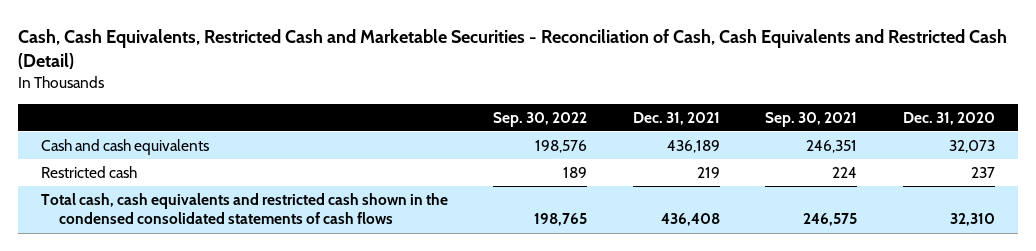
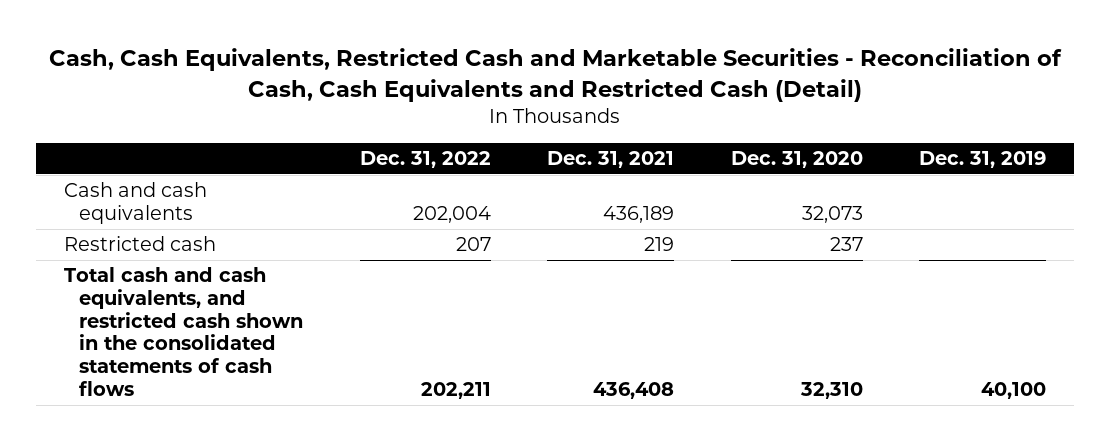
- | Sep. 30, 2022 | Dec. 31, 2021 | Sep. 30, 2021 | Dec. 31, 2020
+ | Dec. 31, 2022 | Dec. 31, 2021 | Dec. 31, 2020 | Dec. 31, 2019
- Total cash, cash equivalents and restricted cash shown in the condensed consolidated statements of cash flows | 198,765 | 436,408 | 246,575 | 32,310
+ Total cash and cash equivalents, and restricted cash shown in the consolidated statements of cash flows | 202,211 | 436,408 | 32,310 | 40,100

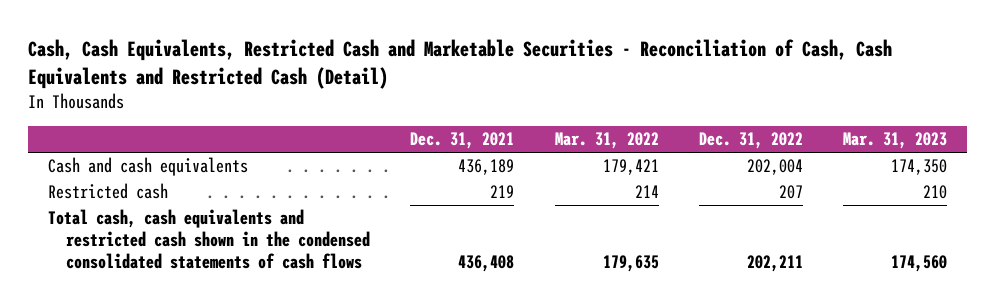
- | Dec. 31, 2022 | Dec. 31, 2021 | Dec. 31, 2020 | Dec. 31, 2019
+ | Dec. 31, 2021 | Mar. 31, 2022 | Dec. 31, 2022 | Mar. 31, 2023
- Total cash and cash equivalents, and restricted cash shown in the consolidated statements of cash flows | 202,211 | 436,408 | 32,310 | 40,100
+ Total cash, cash equivalents and restricted cash shown in the condensed consolidated statements of cash flows | 436,408 | 179,635 | 202,211 | 174,560

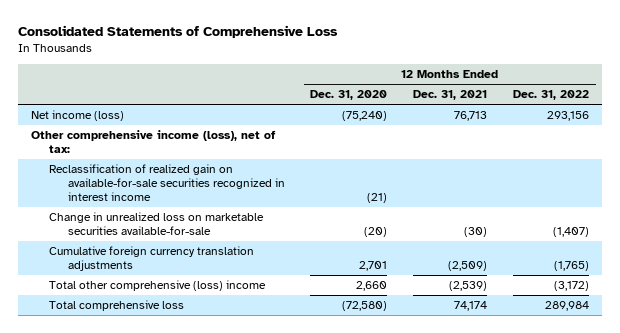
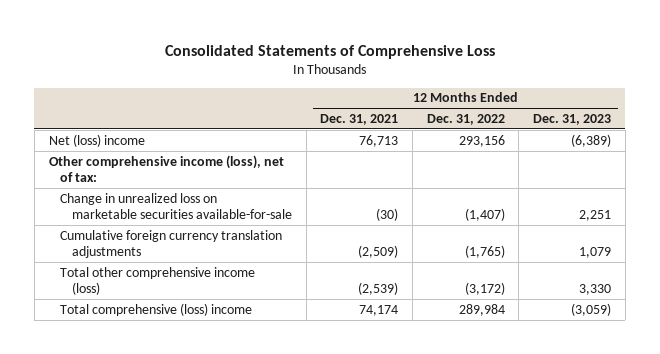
- | 12 Months Ended Dec. 31, 2020 | 12 Months Ended Dec. 31, 2021 | 12 Months Ended Dec. 31, 2022
+ | 12 Months Ended Dec. 31, 2021 | 12 Months Ended Dec. 31, 2022 | 12 Months Ended Dec. 31, 2023
- Net income (loss) | (75,240) | 76,713 | 293,156
+ Net (loss) income | 76,713 | 293,156 | (6,389)
- Reclassification of realized gain on available-for-sale securities recognized in interest income | (21) | |
- Total other comprehensive (loss) income | 2,660 | (2,539) | (3,172)
- Total comprehensive loss | (72,580) | 74,174 | 289,984
+ Total other comprehensive income (loss) | (2,539) | (3,172) | 3,330
+ Total comprehensive (loss) income | 74,174 | 289,984 | (3,059)

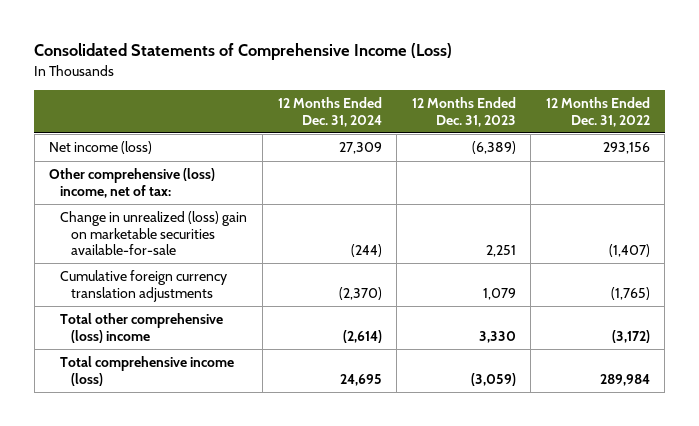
- Consolidated Statements of Comprehensive Loss
+ Consolidated Statements of Comprehensive Income (Loss)
- | 12 Months Ended Dec. 31, 2021 | 12 Months Ended Dec. 31, 2022 | 12 Months Ended Dec. 31, 2023
+ | 12 Months Ended Dec. 31, 2024 | 12 Months Ended Dec. 31, 2023 | 12 Months Ended Dec. 31, 2022
- Net (loss) income | 76,713 | 293,156 | (6,389)
- Other comprehensive income (loss), net of tax:
- Change in unrealized loss on marketable securities available-for-sale | (30) | (1,407) | 2,251
+ Net income (loss) | 27,309 | (6,389) | 293,156
+ Other comprehensive (loss) income, net of tax:
+ Change in unrealized (loss) gain on marketable securities available-for-sale | (244) | 2,251 | (1,407)
- Total other comprehensive income (loss) | (2,539) | (3,172) | 3,330
- Total comprehensive (loss) income | 74,174 | 289,984 | (3,059)
+ Total other comprehensive (loss) income | (2,614) | 3,330 | (3,172)
+ Total comprehensive income (loss) | 24,695 | (3,059) | 289,984

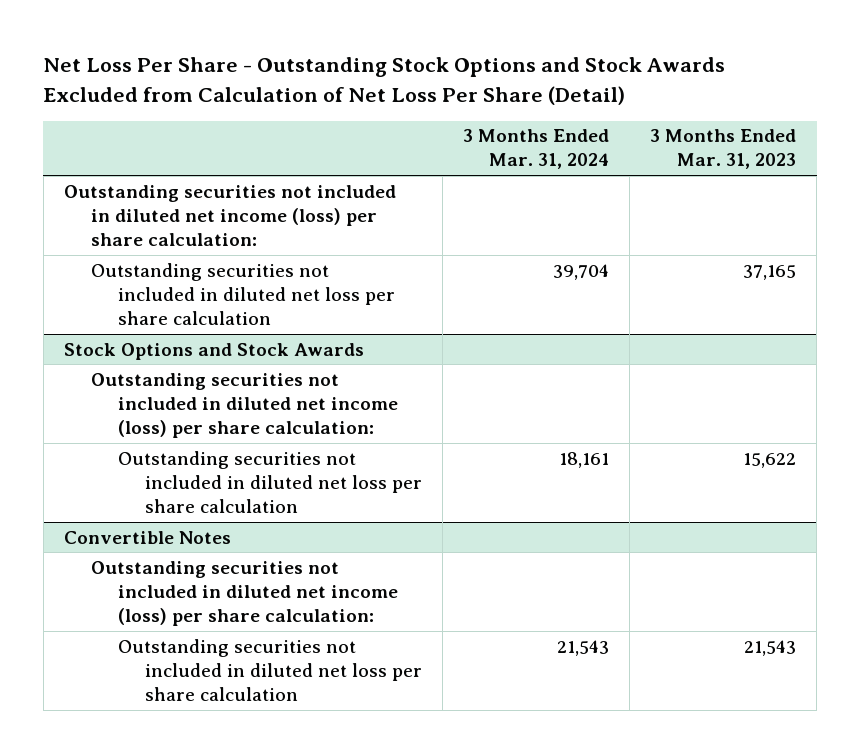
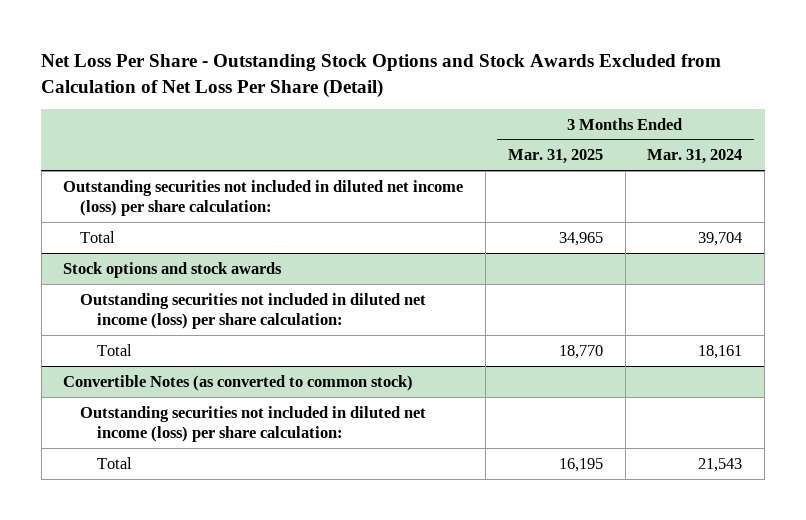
- | 3 Months Ended Mar. 31, 2024 | 3 Months Ended Mar. 31, 2023
+ | 3 Months Ended Mar. 31, 2025 | 3 Months Ended Mar. 31, 2024
- Outstanding securities not included in diluted net loss per share calculation | 39,704 | 37,165
- Stock Options and Stock Awards
+ Total | 34,965 | 39,704
+ Stock options and stock awards
- Outstanding securities not included in diluted net loss per share calculation | 18,161 | 15,622
- Convertible Notes
+ Total | 18,770 | 18,161
+ Convertible Notes (as converted to common stock)
- Outstanding securities not included in diluted net loss per share calculation | 21,543 | 21,543
+ Total | 16,195 | 21,543

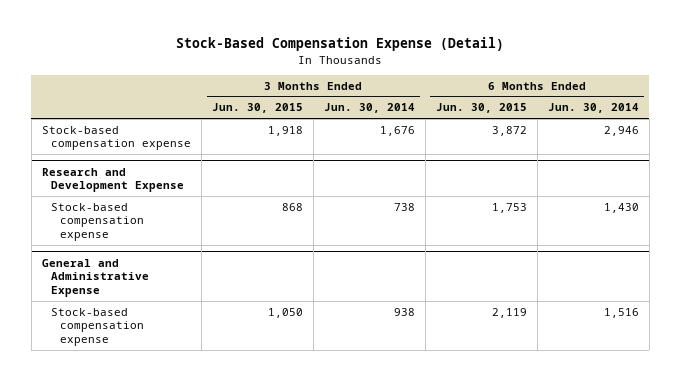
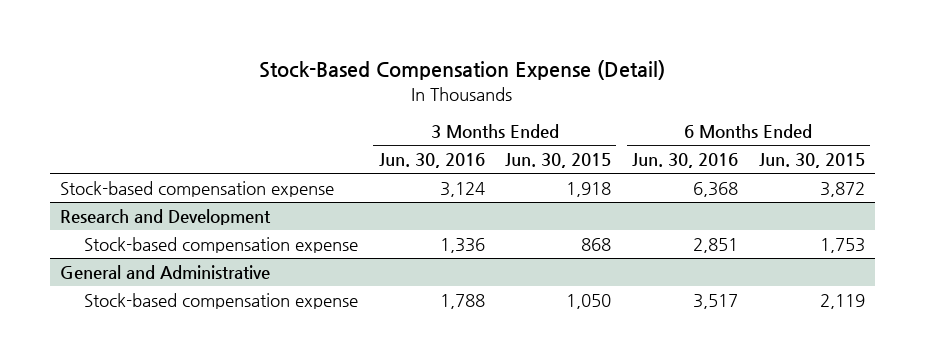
- | 3 Months Ended Jun. 30, 2015 | 3 Months Ended Jun. 30, 2014 | 6 Months Ended Jun. 30, 2015 | 6 Months Ended Jun. 30, 2014
+ | 3 Months Ended Jun. 30, 2016 | 3 Months Ended Jun. 30, 2015 | 6 Months Ended Jun. 30, 2016 | 6 Months Ended Jun. 30, 2015
- Research and Development Expense
+ Research and Development
- General and Administrative Expense
+ General and Administrative

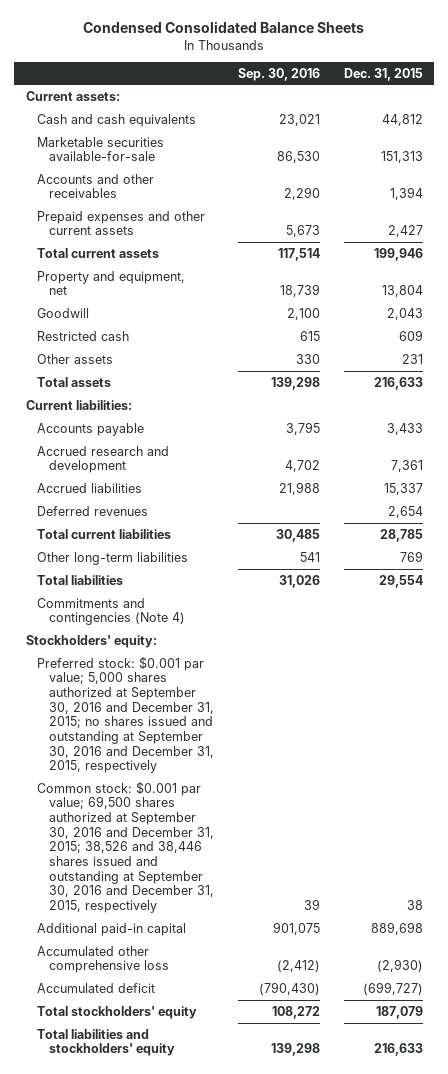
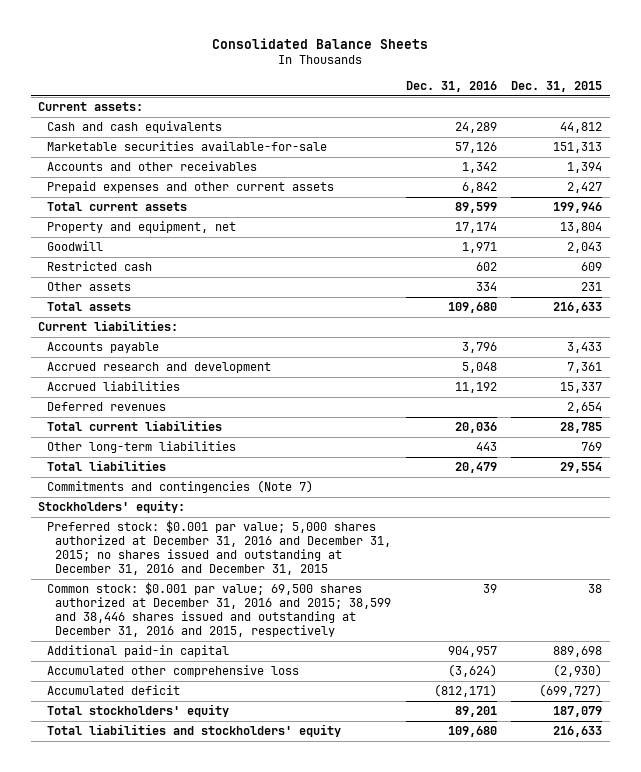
- Condensed Consolidated Balance Sheets
+ Consolidated Balance Sheets
- | Sep. 30, 2016 | Dec. 31, 2015
+ | Dec. 31, 2016 | Dec. 31, 2015
- Commitments and contingencies (Note 4)
+ Commitments and contingencies (Note 7)
- Preferred stock: $0.001 par value; 5,000 shares authorized at September 30, 2016 and December 31, 2015; no shares issued and outstanding at September 30, 2016 and December 31, 2015, respectively
- Common stock: $0.001 par value; 69,500 shares authorized at September 30, 2016 and December 31, 2015; 38,526 and 38,446 shares issued and outstanding at September 30, 2016 and December 31, 2015, respectively | 39 | 38
+ Preferred stock: $0.001 par value; 5,000 shares authorized at December 31, 2016 and December 31, 2015; no shares issued and outstanding at December 31, 2016 and December 31, 2015
+ Common stock: $0.001 par value; 69,500 shares authorized at December 31, 2016 and 2015; 38,599 and 38,446 shares issued and outstanding at December 31, 2016 and 2015, respectively | 39 | 38

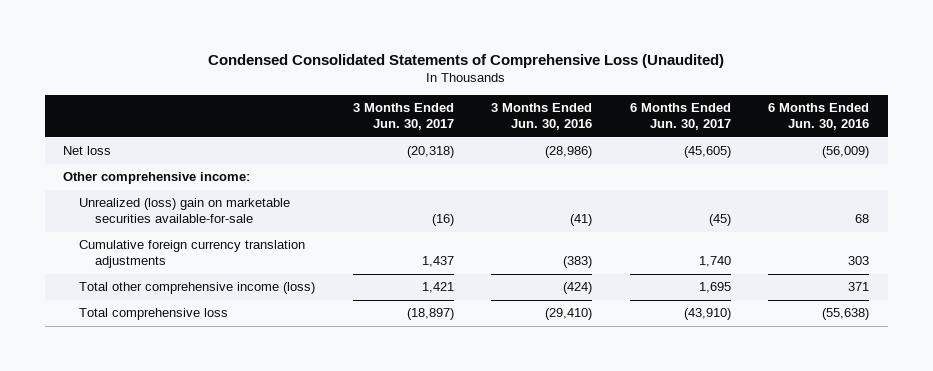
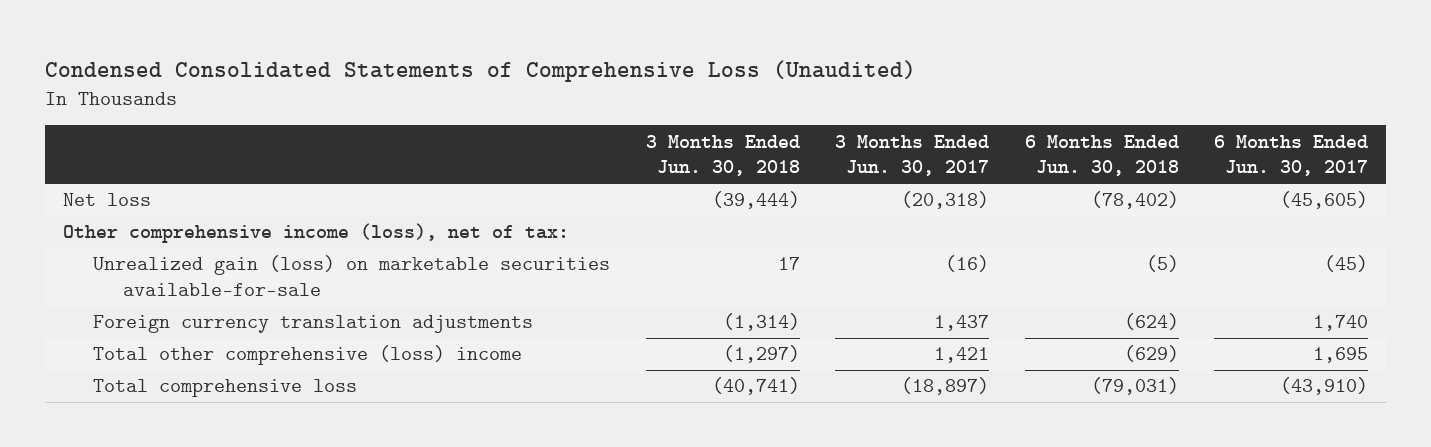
- | 3 Months Ended Jun. 30, 2017 | 3 Months Ended Jun. 30, 2016 | 6 Months Ended Jun. 30, 2017 | 6 Months Ended Jun. 30, 2016
+ | 3 Months Ended Jun. 30, 2018 | 3 Months Ended Jun. 30, 2017 | 6 Months Ended Jun. 30, 2018 | 6 Months Ended Jun. 30, 2017
- Other comprehensive income:
- Unrealized (loss) gain on marketable securities available-for-sale | (16) | (41) | (45) | 68
- Cumulative foreign currency translation adjustments | 1,437 | (383) | 1,740 | 303
- Total other comprehensive income (loss) | 1,421 | (424) | 1,695 | 371
+ Other comprehensive income (loss), net of tax:
+ Unrealized gain (loss) on marketable securities available-for-sale | 17 | (16) | (5) | (45)
+ Foreign currency translation adjustments | (1,314) | 1,437 | (624) | 1,740
+ Total other comprehensive (loss) income | (1,297) | 1,421 | (629) | 1,695

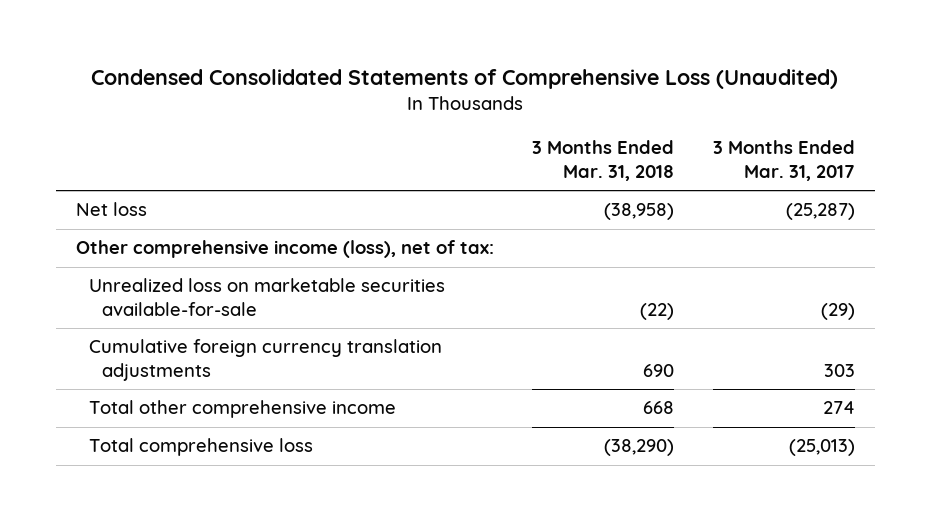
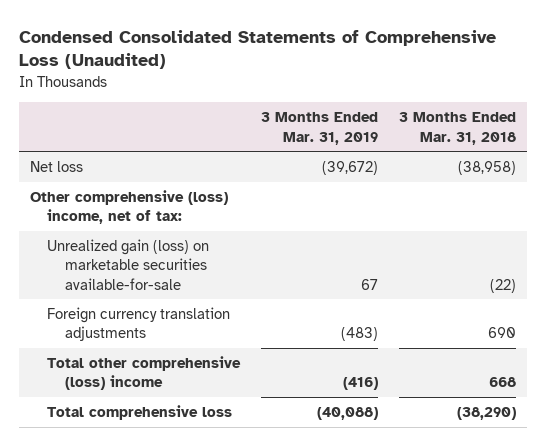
- | 3 Months Ended Mar. 31, 2018 | 3 Months Ended Mar. 31, 2017
+ | 3 Months Ended Mar. 31, 2019 | 3 Months Ended Mar. 31, 2018
- Other comprehensive income (loss), net of tax:
- Unrealized loss on marketable securities available-for-sale | (22) | (29)
- Cumulative foreign currency translation adjustments | 690 | 303
- Total other comprehensive income | 668 | 274
+ Other comprehensive (loss) income, net of tax:
+ Unrealized gain (loss) on marketable securities available-for-sale | 67 | (22)
+ Foreign currency translation adjustments | (483) | 690
+ Total other comprehensive (loss) income | (416) | 668

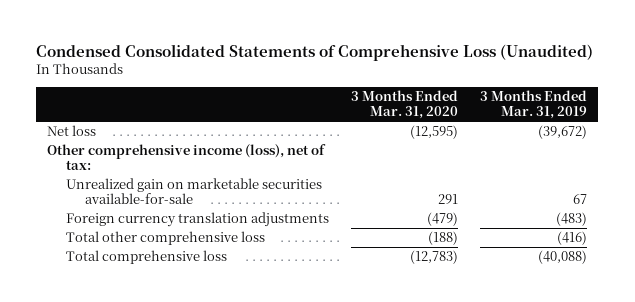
- | 3 Months Ended Mar. 31, 2019 | 3 Months Ended Mar. 31, 2018
+ | 3 Months Ended Mar. 31, 2020 | 3 Months Ended Mar. 31, 2019
- Other comprehensive (loss) income, net of tax:
- Unrealized gain (loss) on marketable securities available-for-sale | 67 | (22)
+ Other comprehensive income (loss), net of tax:
+ Unrealized gain on marketable securities available-for-sale | 291 | 67
- Total other comprehensive (loss) income | (416) | 668
+ Total other comprehensive loss | (188) | (416)

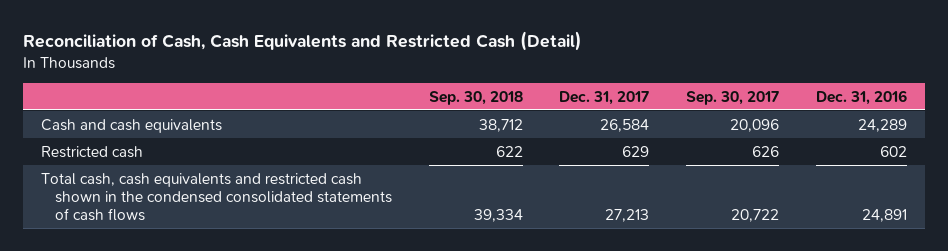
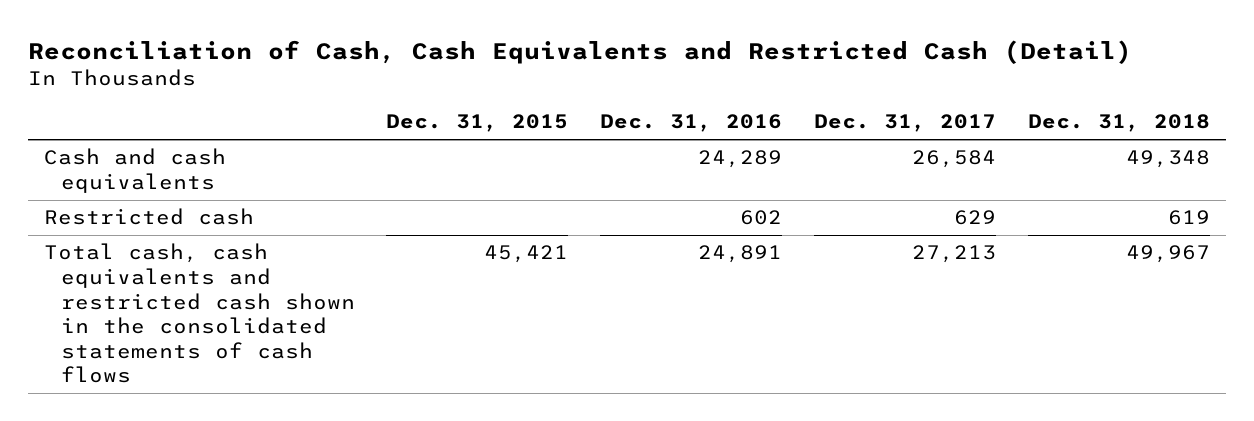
- | Sep. 30, 2018 | Dec. 31, 2017 | Sep. 30, 2017 | Dec. 31, 2016
+ | Dec. 31, 2015 | Dec. 31, 2016 | Dec. 31, 2017 | Dec. 31, 2018
- Total cash, cash equivalents and restricted cash shown in the condensed consolidated statements of cash flows | 39,334 | 27,213 | 20,722 | 24,891
+ Total cash, cash equivalents and restricted cash shown in the consolidated statements of cash flows | 45,421 | 24,891 | 27,213 | 49,967

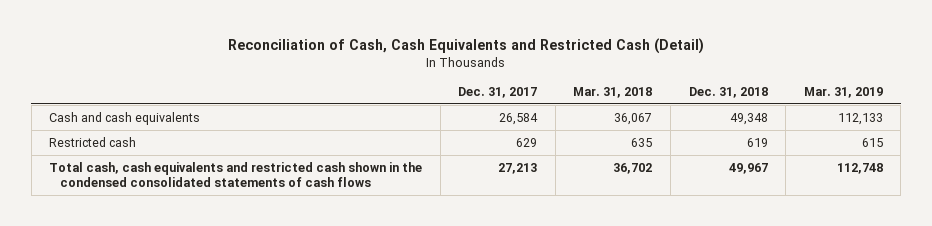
- | Dec. 31, 2015 | Dec. 31, 2016 | Dec. 31, 2017 | Dec. 31, 2018
+ | Dec. 31, 2017 | Mar. 31, 2018 | Dec. 31, 2018 | Mar. 31, 2019
- Total cash, cash equivalents and restricted cash shown in the consolidated statements of cash flows | 45,421 | 24,891 | 27,213 | 49,967
+ Total cash, cash equivalents and restricted cash shown in the condensed consolidated statements of cash flows | 27,213 | 36,702 | 49,967 | 112,748

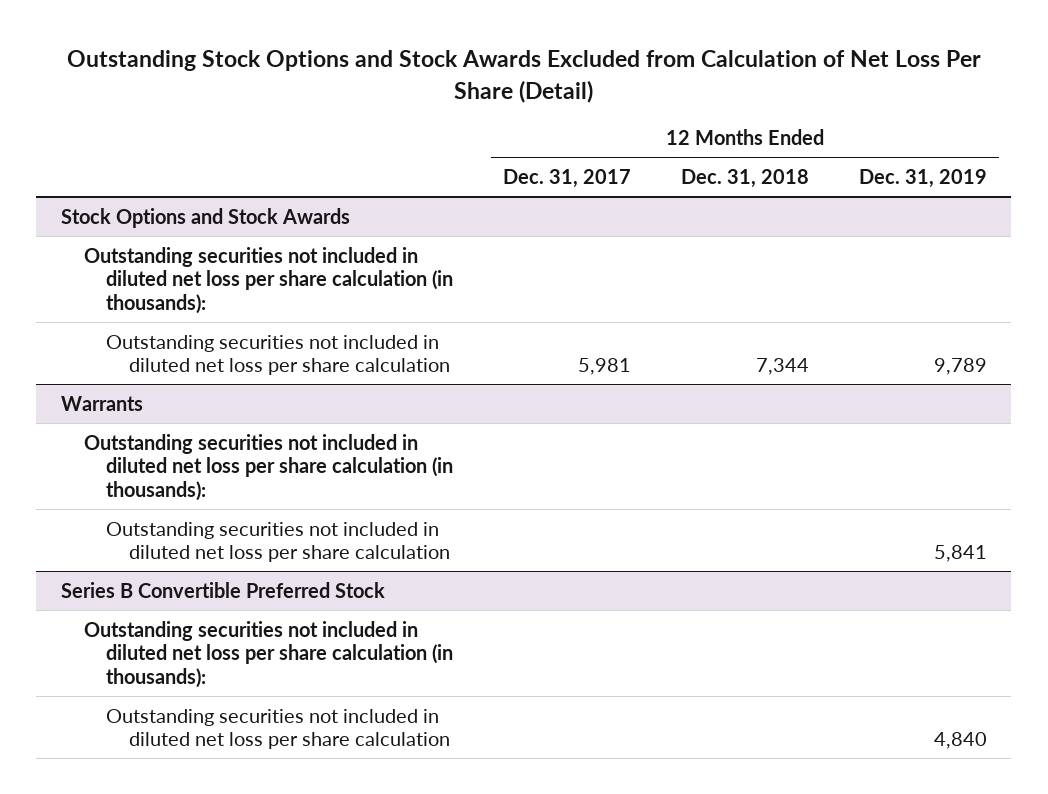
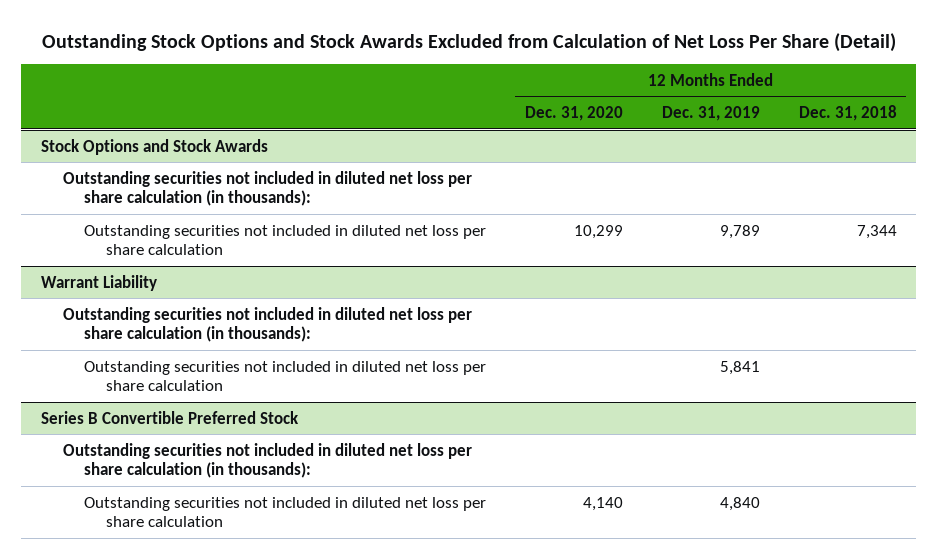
- | 12 Months Ended Dec. 31, 2017 | 12 Months Ended Dec. 31, 2018 | 12 Months Ended Dec. 31, 2019
+ | 12 Months Ended Dec. 31, 2020 | 12 Months Ended Dec. 31, 2019 | 12 Months Ended Dec. 31, 2018
- Warrants
+ Warrant Liability

